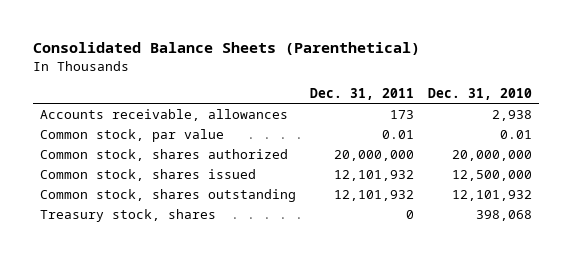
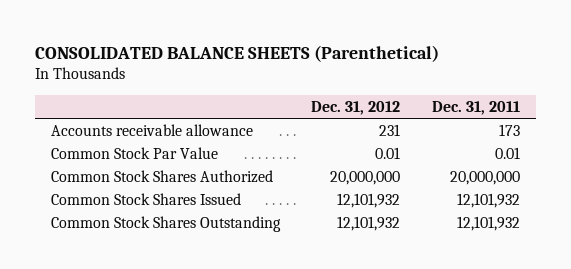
- Consolidated Balance Sheets (Parenthetical)
+ CONSOLIDATED BALANCE SHEETS (Parenthetical)
- | Dec. 31, 2011 | Dec. 31, 2010
+ | Dec. 31, 2012 | Dec. 31, 2011
- Accounts receivable, allowances | 173 | 2,938
- Common stock, par value | 0.01 | 0.01
- Common stock, shares authorized | 20,000,000 | 20,000,000
- Common stock, shares issued | 12,101,932 | 12,500,000
- Common stock, shares outstanding | 12,101,932 | 12,101,932
- Treasury stock, shares | 0 | 398,068
+ Accounts receivable allowance | 231 | 173
+ Common Stock Par Value | 0.01 | 0.01
+ Common Stock Shares Authorized | 20,000,000 | 20,000,000
+ Common Stock Shares Issued | 12,101,932 | 12,101,932
+ Common Stock Shares Outstanding | 12,101,932 | 12,101,932

